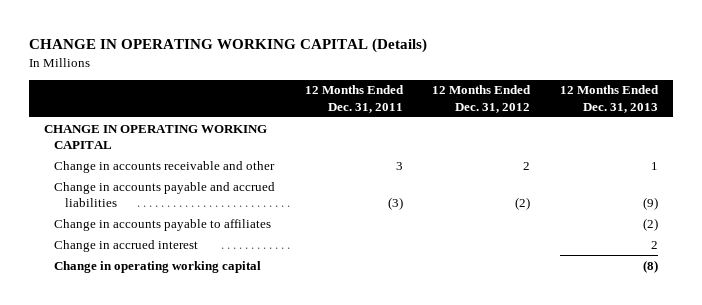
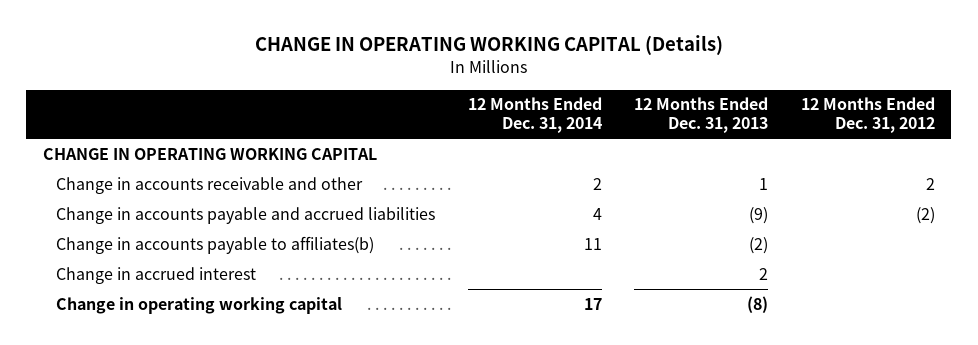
- | 12 Months Ended Dec. 31, 2011 | 12 Months Ended Dec. 31, 2012 | 12 Months Ended Dec. 31, 2013
+ | 12 Months Ended Dec. 31, 2014 | 12 Months Ended Dec. 31, 2013 | 12 Months Ended Dec. 31, 2012
- Change in accounts payable to affiliates | | | (2)
+ Change in accounts payable to affiliates(b) | 11 | (2) |

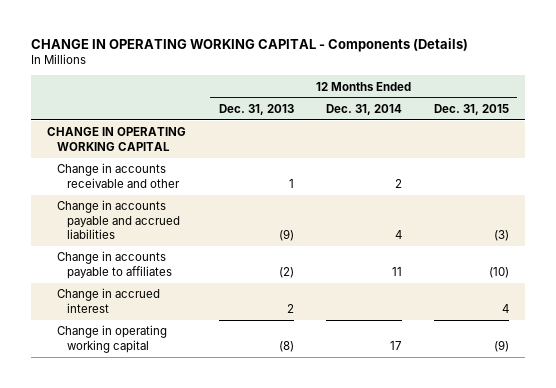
- CHANGE IN OPERATING WORKING CAPITAL (Details)
+ CHANGE IN OPERATING WORKING CAPITAL - Components (Details)
- | 12 Months Ended Dec. 31, 2014 | 12 Months Ended Dec. 31, 2013 | 12 Months Ended Dec. 31, 2012
+ | 12 Months Ended Dec. 31, 2013 | 12 Months Ended Dec. 31, 2014 | 12 Months Ended Dec. 31, 2015
- Change in accounts payable to affiliates(b) | 11 | (2) |
+ Change in accounts payable to affiliates | (2) | 11 | (10)

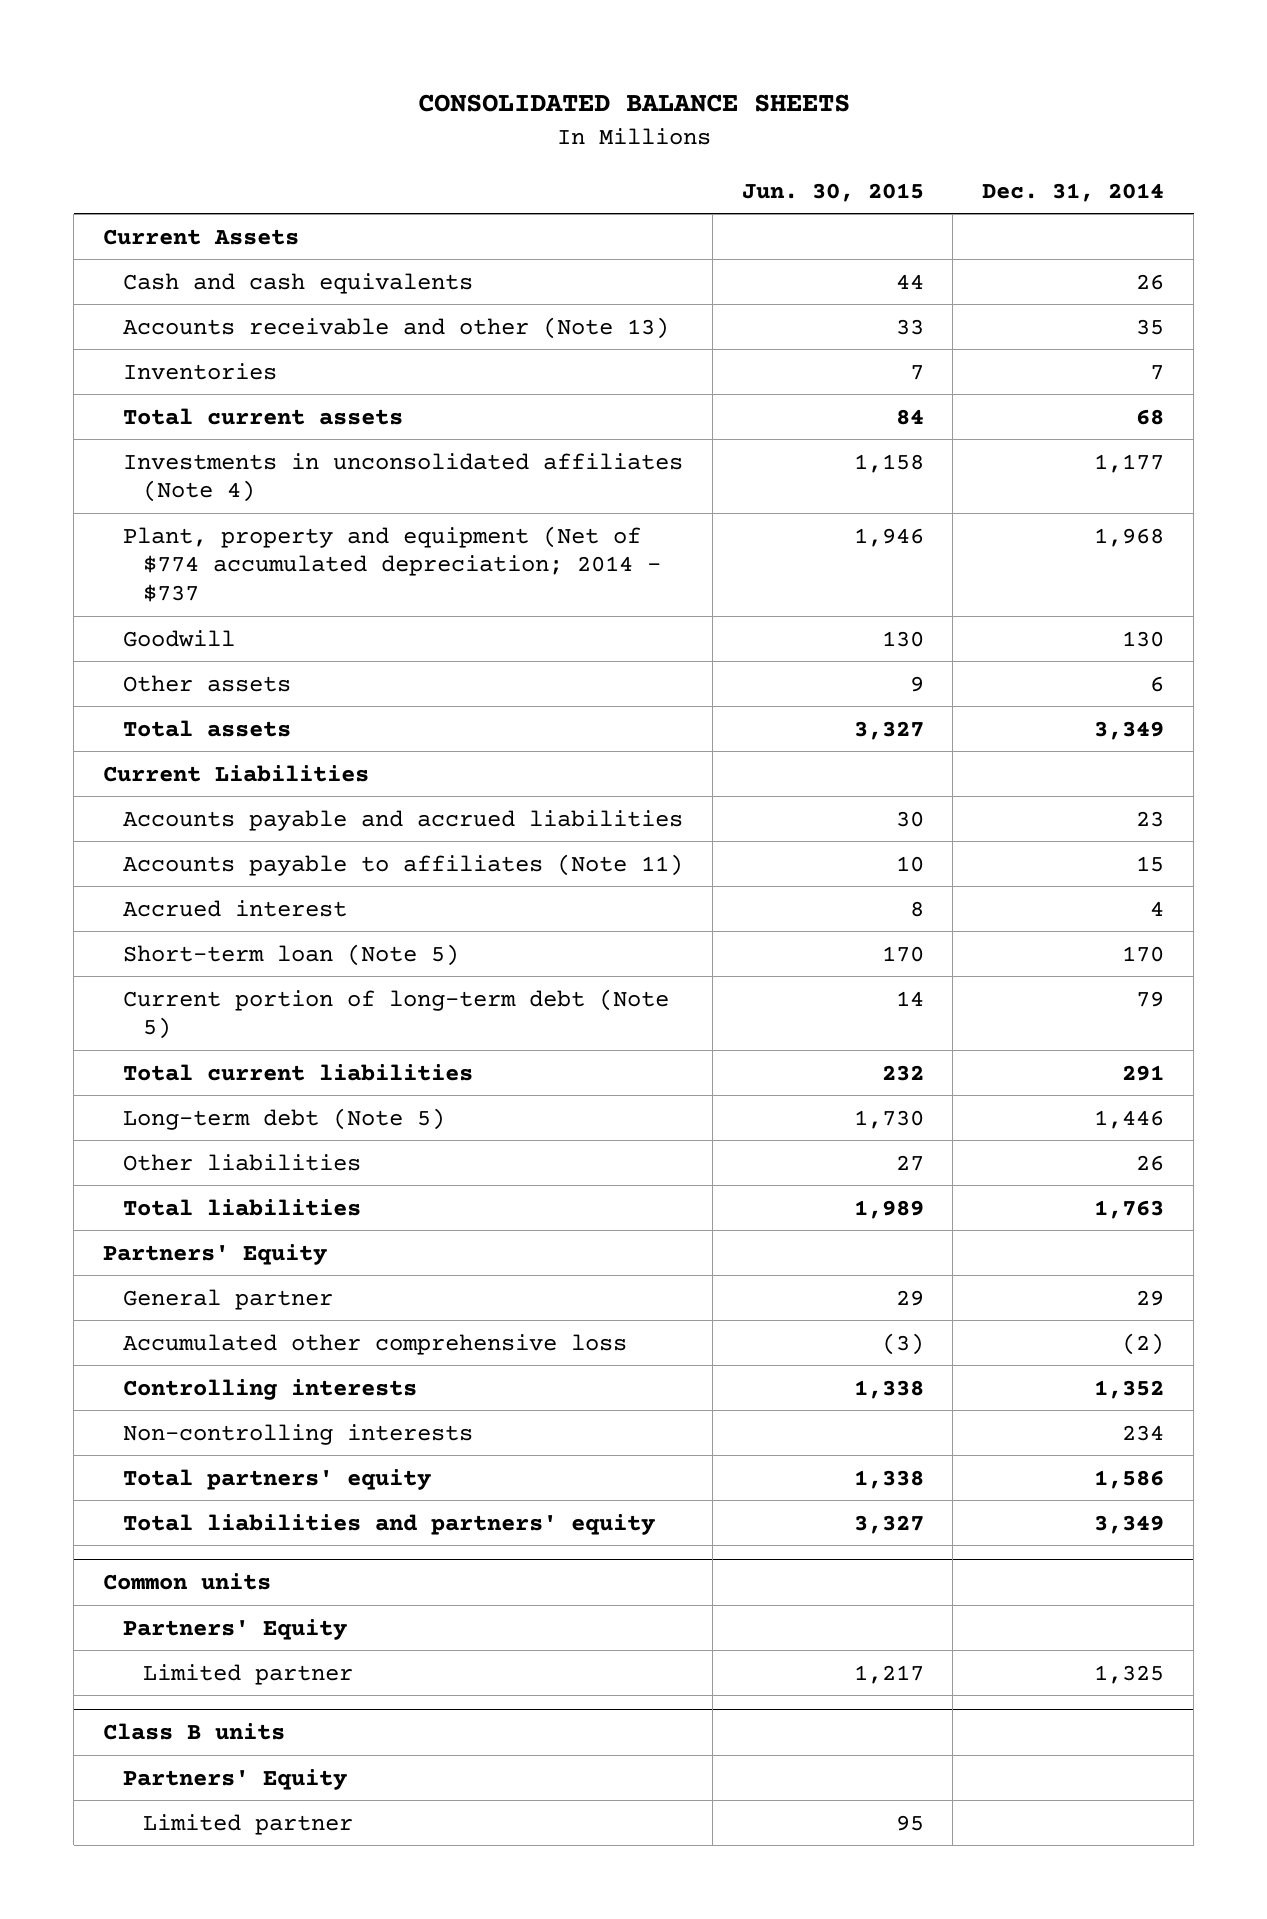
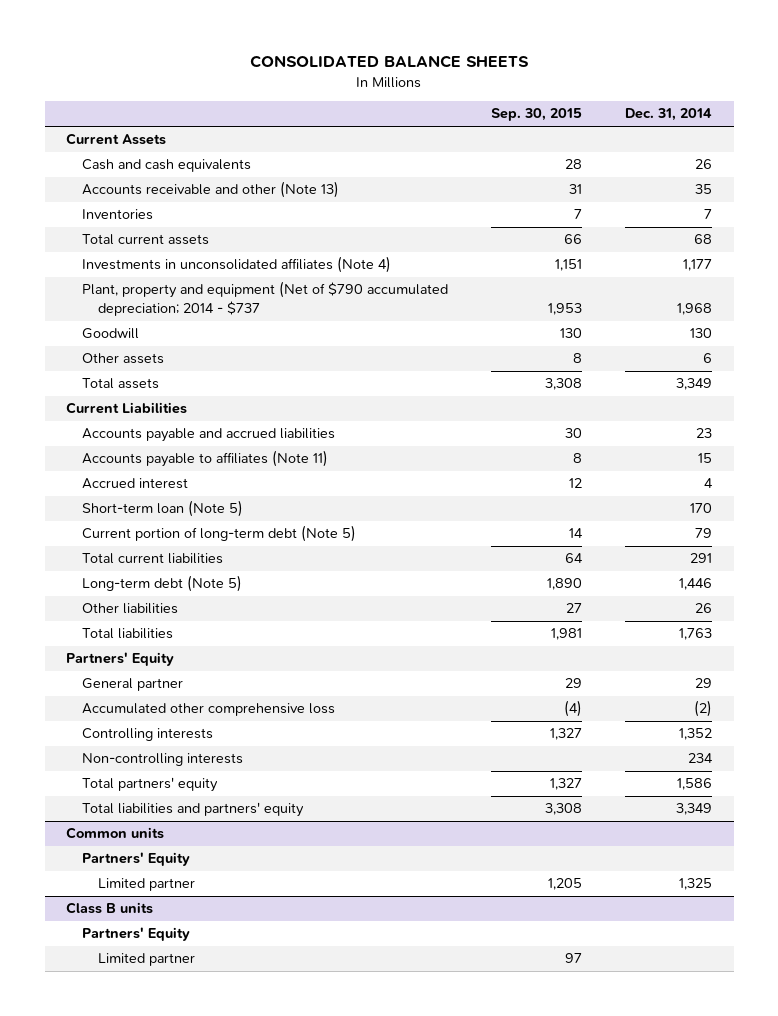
- | Jun. 30, 2015 | Dec. 31, 2014
+ | Sep. 30, 2015 | Dec. 31, 2014
- Plant, property and equipment (Net of $774 accumulated depreciation; 2014 - $737 | 1,946 | 1,968
+ Plant, property and equipment (Net of $790 accumulated depreciation; 2014 - $737 | 1,953 | 1,968

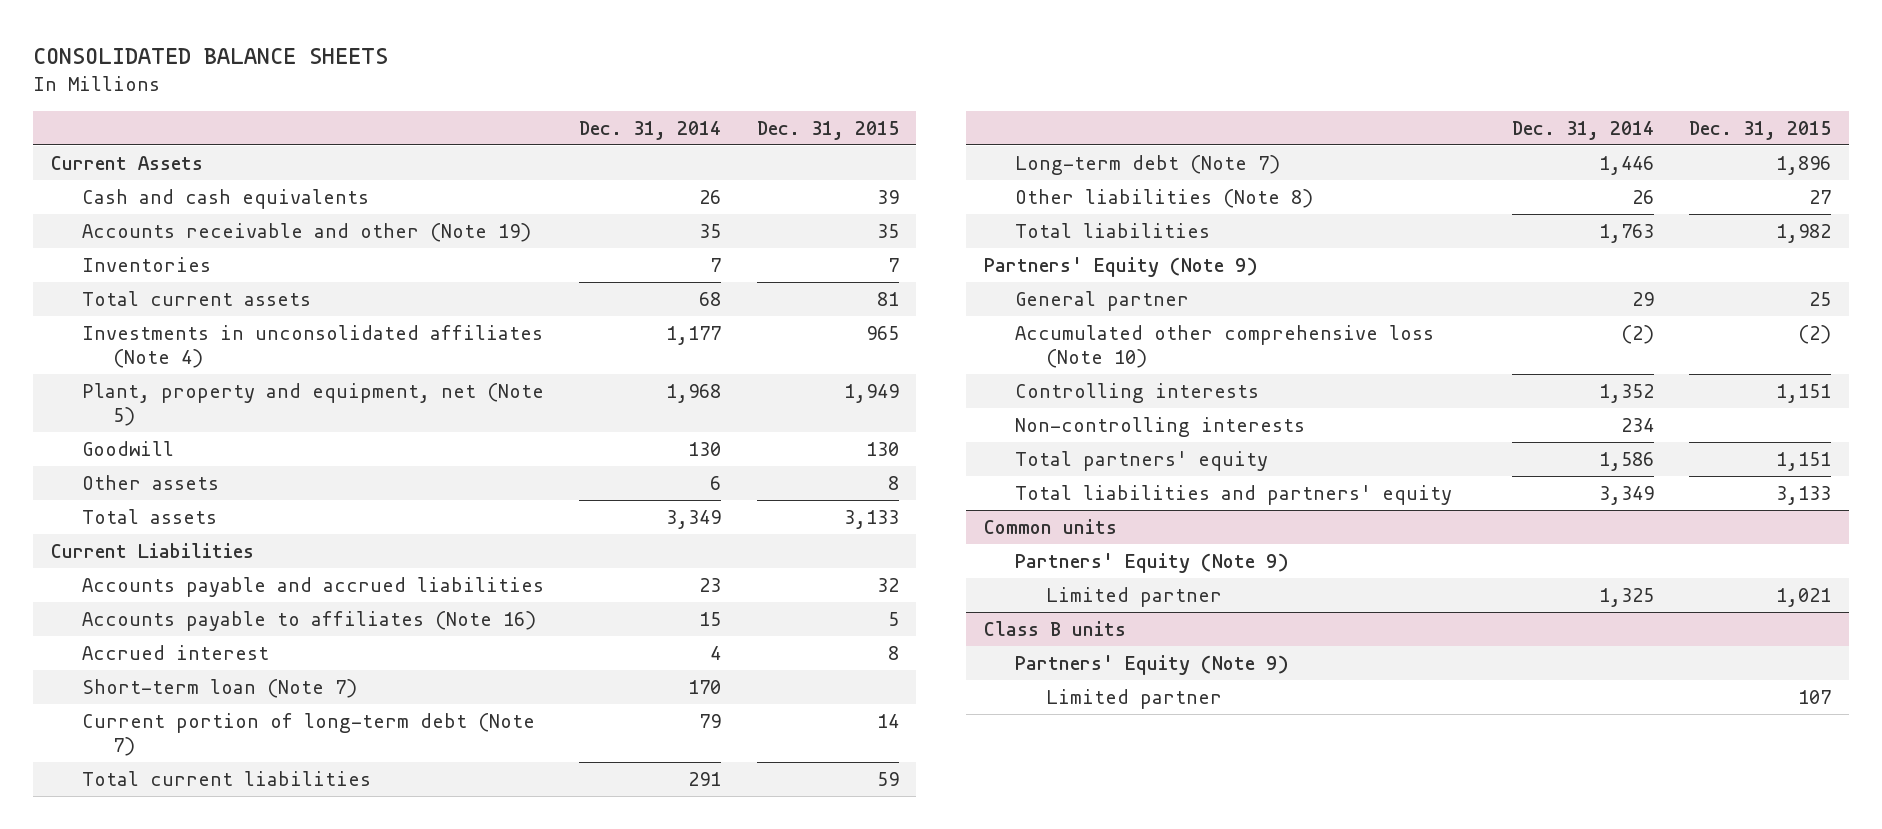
- | Sep. 30, 2015 | Dec. 31, 2014
+ | Dec. 31, 2014 | Dec. 31, 2015
- Accounts receivable and other (Note 13) | 31 | 35
+ Accounts receivable and other (Note 19) | 35 | 35
- Plant, property and equipment (Net of $790 accumulated depreciation; 2014 - $737 | 1,953 | 1,968
+ Plant, property and equipment, net (Note 5) | 1,968 | 1,949
- Accounts payable to affiliates (Note 11) | 8 | 15
+ Accounts payable to affiliates (Note 16) | 15 | 5
- Short-term loan (Note 5) | | 170
- Current portion of long-term debt (Note 5) | 14 | 79
+ Short-term loan (Note 7) | 170 |
+ Current portion of long-term debt (Note 7) | 79 | 14
- Long-term debt (Note 5) | 1,890 | 1,446
- Other liabilities | 27 | 26
+ Long-term debt (Note 7) | 1,446 | 1,896
+ Other liabilities (Note 8) | 26 | 27
- Partners' Equity
+ Partners' Equity (Note 9)
- Accumulated other comprehensive loss | (4) | (2)
+ Accumulated other comprehensive loss (Note 10) | (2) | (2)
@ Common units
- Partners' Equity
+ Partners' Equity (Note 9)
@ Class B units
- Partners' Equity
+ Partners' Equity (Note 9)

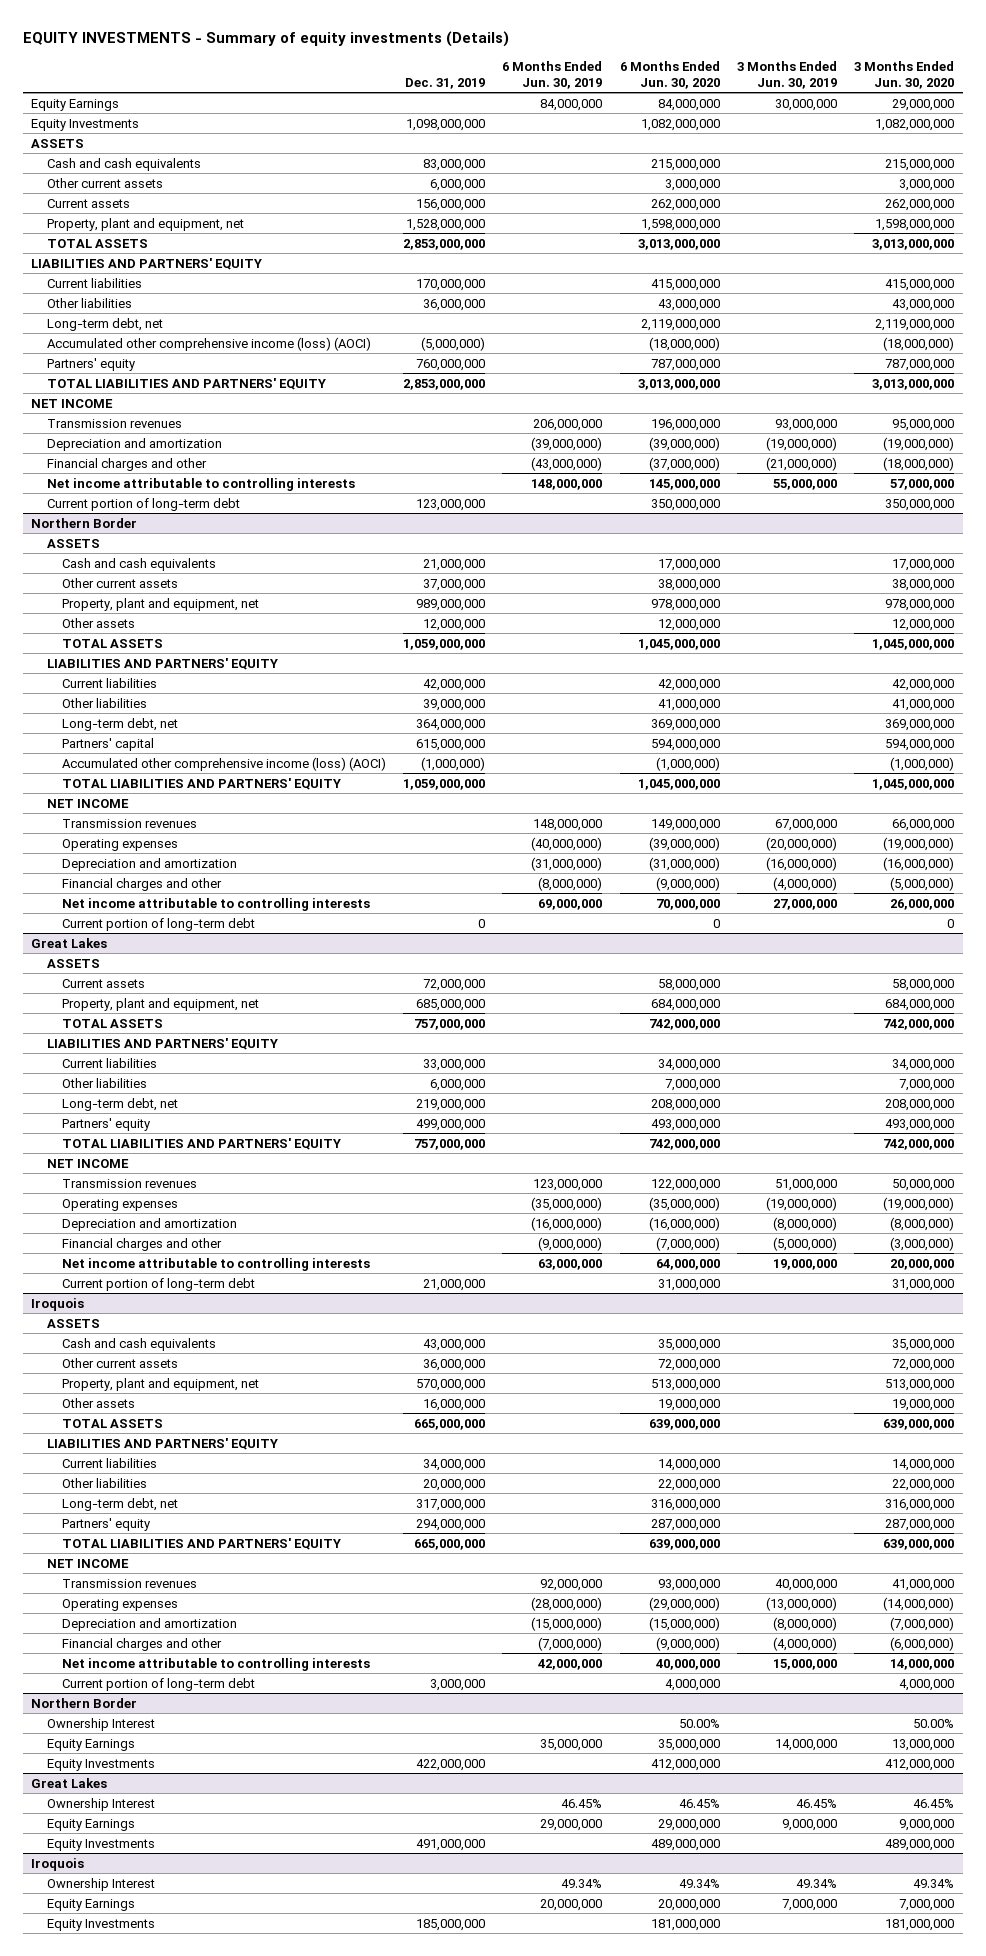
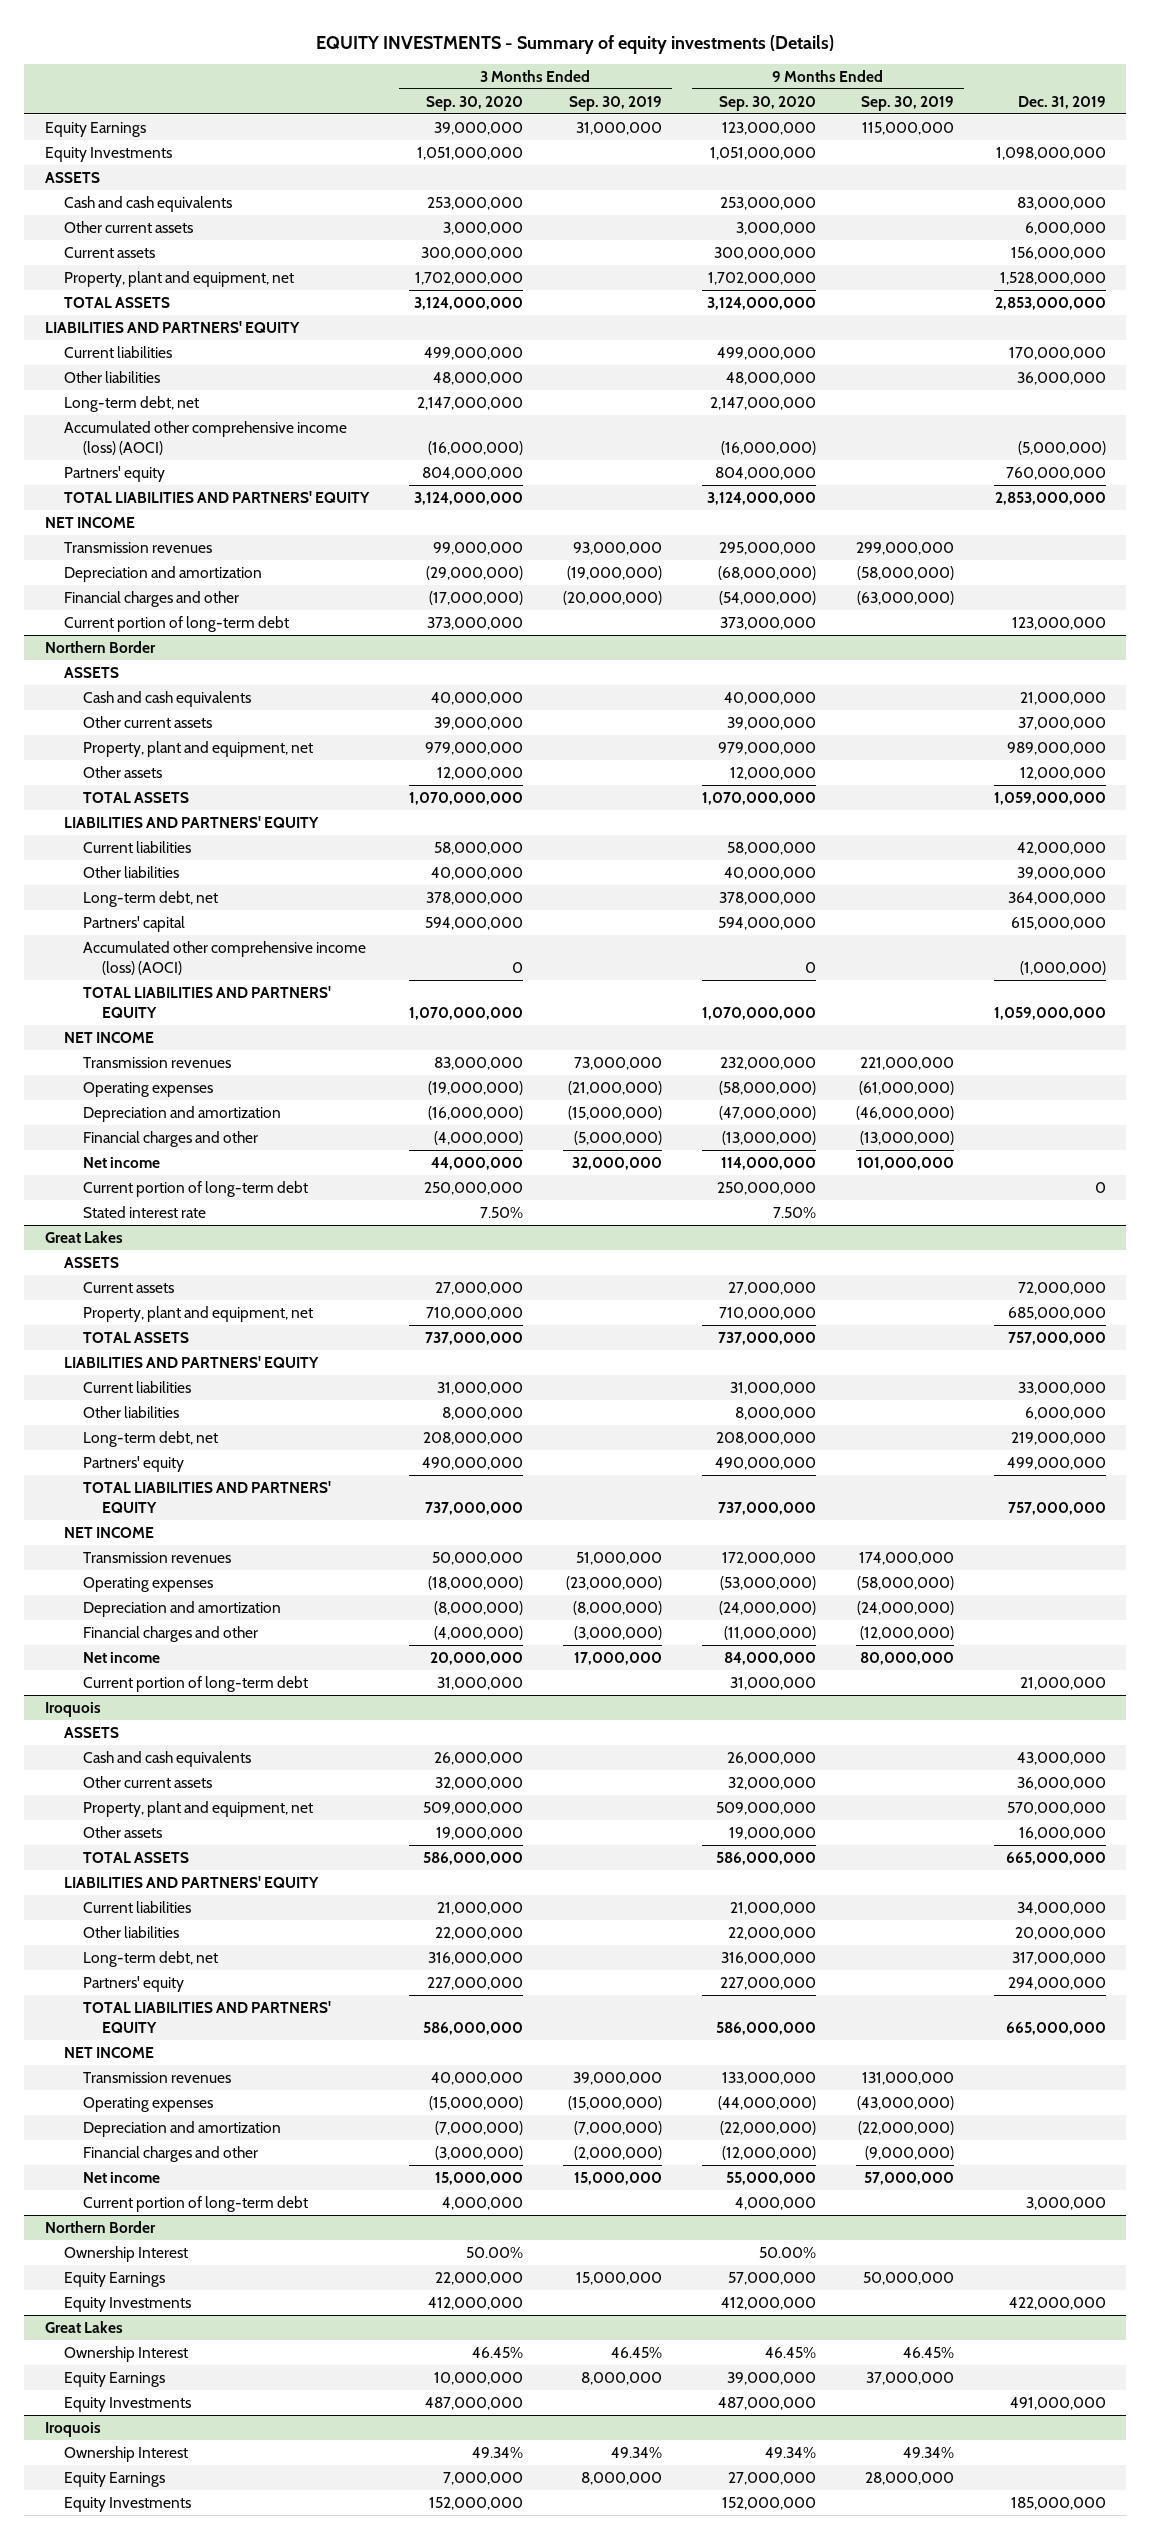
- | Dec. 31, 2019 | 6 Months Ended Jun. 30, 2019 | 6 Months Ended Jun. 30, 2020 | 3 Months Ended Jun. 30, 2019 | 3 Months Ended Jun. 30, 2020
+ | 3 Months Ended Sep. 30, 2020 | 3 Months Ended Sep. 30, 2019 | 9 Months Ended Sep. 30, 2020 | 9 Months Ended Sep. 30, 2019 | Dec. 31, 2019
- Net income attributable to controlling interests | | 148,000,000 | 145,000,000 | 55,000,000 | 57,000,000
@ Northern Border
- Net income attributable to controlling interests | | 69,000,000 | 70,000,000 | 27,000,000 | 26,000,000
+ Net income | 44,000,000 | 32,000,000 | 114,000,000 | 101,000,000 |
+ Stated interest rate | 7.50% | | 7.50% | |
@ Great Lakes
- Net income attributable to controlling interests | | 63,000,000 | 64,000,000 | 19,000,000 | 20,000,000
+ Net income | 20,000,000 | 17,000,000 | 84,000,000 | 80,000,000 |
@ Iroquois
- Net income attributable to controlling interests | | 42,000,000 | 40,000,000 | 15,000,000 | 14,000,000
+ Net income | 15,000,000 | 15,000,000 | 55,000,000 | 57,000,000 |

